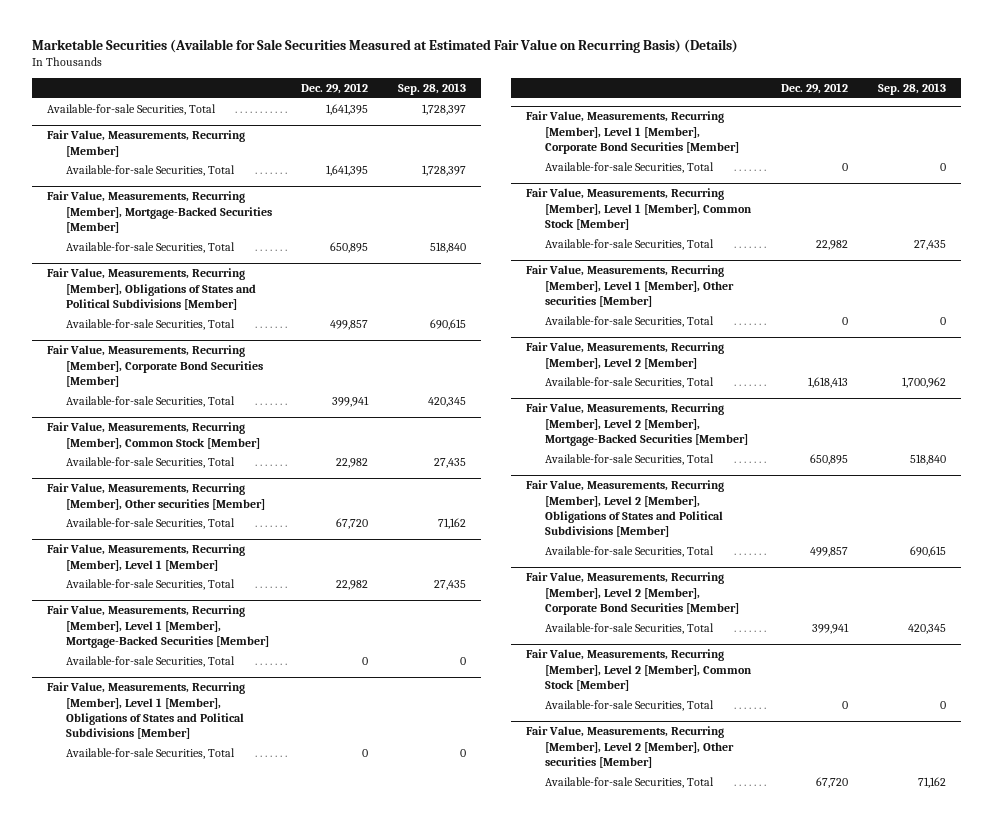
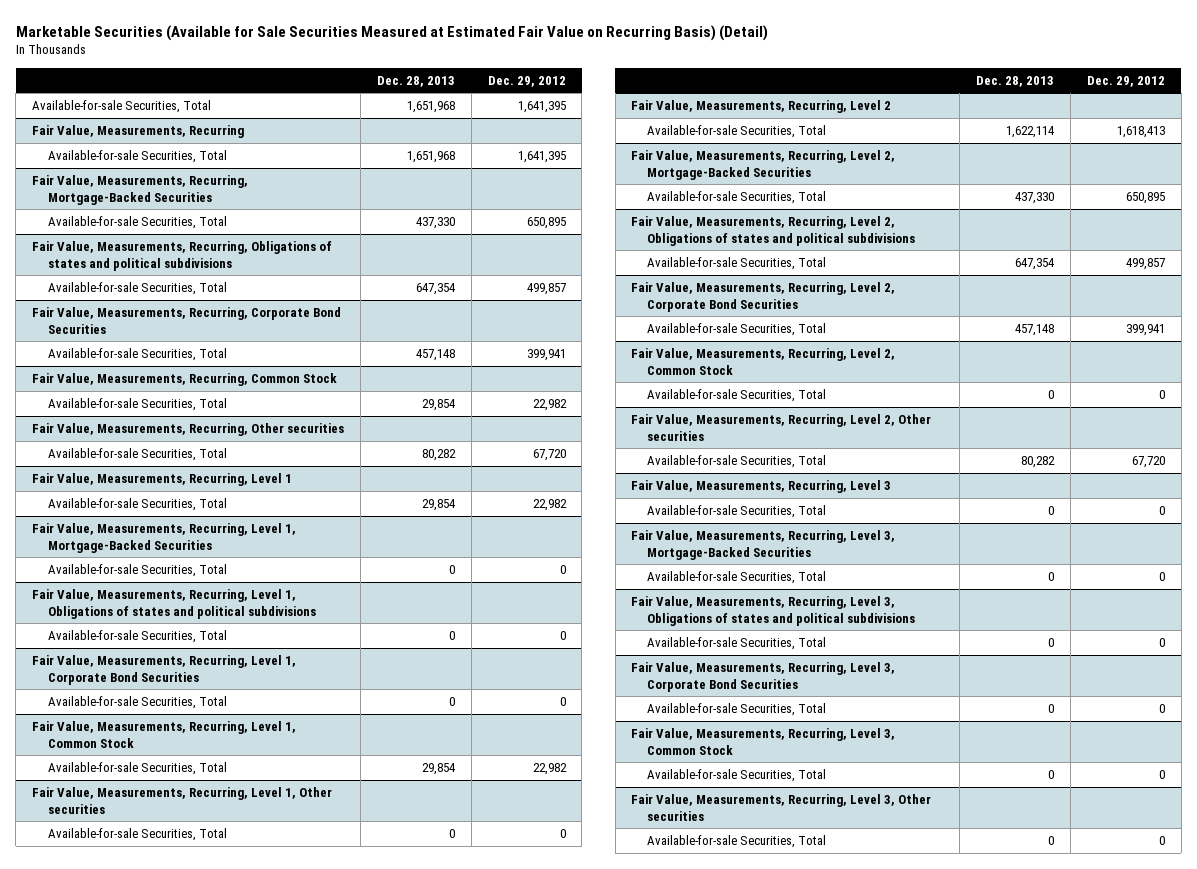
- Marketable Securities (Available for Sale Securities Measured at Estimated Fair Value on Recurring Basis) (Details)
+ Marketable Securities (Available for Sale Securities Measured at Estimated Fair Value on Recurring Basis) (Detail)
- | Dec. 29, 2012 | Sep. 28, 2013
+ | Dec. 28, 2013 | Dec. 29, 2012
- Fair Value, Measurements, Recurring [Member]
+ Fair Value, Measurements, Recurring
- Fair Value, Measurements, Recurring [Member], Mortgage-Backed Securities [Member]
+ Fair Value, Measurements, Recurring, Mortgage-Backed Securities
- Fair Value, Measurements, Recurring [Member], Obligations of States and Political Subdivisions [Member]
+ Fair Value, Measurements, Recurring, Obligations of states and political subdivisions
- Fair Value, Measurements, Recurring [Member], Corporate Bond Securities [Member]
+ Fair Value, Measurements, Recurring, Corporate Bond Securities
- Fair Value, Measurements, Recurring [Member], Common Stock [Member]
+ Fair Value, Measurements, Recurring, Common Stock
- Fair Value, Measurements, Recurring [Member], Other securities [Member]
+ Fair Value, Measurements, Recurring, Other securities
- Fair Value, Measurements, Recurring [Member], Level 1 [Member]
+ Fair Value, Measurements, Recurring, Level 1
- Fair Value, Measurements, Recurring [Member], Level 1 [Member], Mortgage-Backed Securities [Member]
+ Fair Value, Measurements, Recurring, Level 1, Mortgage-Backed Securities
- Fair Value, Measurements, Recurring [Member], Level 1 [Member], Obligations of States and Political Subdivisions [Member]
+ Fair Value, Measurements, Recurring, Level 1, Obligations of states and political subdivisions
- Fair Value, Measurements, Recurring [Member], Level 1 [Member], Corporate Bond Securities [Member]
+ Fair Value, Measurements, Recurring, Level 1, Corporate Bond Securities
- Fair Value, Measurements, Recurring [Member], Level 1 [Member], Common Stock [Member]
+ Fair Value, Measurements, Recurring, Level 1, Common Stock
- Fair Value, Measurements, Recurring [Member], Level 1 [Member], Other securities [Member]
+ Fair Value, Measurements, Recurring, Level 1, Other securities
- Fair Value, Measurements, Recurring [Member], Level 2 [Member]
+ Fair Value, Measurements, Recurring, Level 2
- Fair Value, Measurements, Recurring [Member], Level 2 [Member], Mortgage-Backed Securities [Member]
+ Fair Value, Measurements, Recurring, Level 2, Mortgage-Backed Securities
- Fair Value, Measurements, Recurring [Member], Level 2 [Member], Obligations of States and Political Subdivisions [Member]
+ Fair Value, Measurements, Recurring, Level 2, Obligations of states and political subdivisions
- Fair Value, Measurements, Recurring [Member], Level 2 [Member], Corporate Bond Securities [Member]
+ Fair Value, Measurements, Recurring, Level 2, Corporate Bond Securities
- Fair Value, Measurements, Recurring [Member], Level 2 [Member], Common Stock [Member]
+ Fair Value, Measurements, Recurring, Level 2, Common Stock
- Fair Value, Measurements, Recurring [Member], Level 2 [Member], Other securities [Member]
+ Fair Value, Measurements, Recurring, Level 2, Other securities
+ Fair Value, Measurements, Recurring, Level 3
+ Available-for-sale Securities, Total | 0 | 0
+ Fair Value, Measurements, Recurring, Level 3, Mortgage-Backed Securities
+ Available-for-sale Securities, Total | 0 | 0
+ Fair Value, Measurements, Recurring, Level 3, Obligations of states and political subdivisions
+ Available-for-sale Securities, Total | 0 | 0
+ Fair Value, Measurements, Recurring, Level 3, Corporate Bond Securities
+ Available-for-sale Securities, Total | 0 | 0
+ Fair Value, Measurements, Recurring, Level 3, Common Stock
+ Available-for-sale Securities, Total | 0 | 0
+ Fair Value, Measurements, Recurring, Level 3, Other securities
+ Available-for-sale Securities, Total | 0 | 0

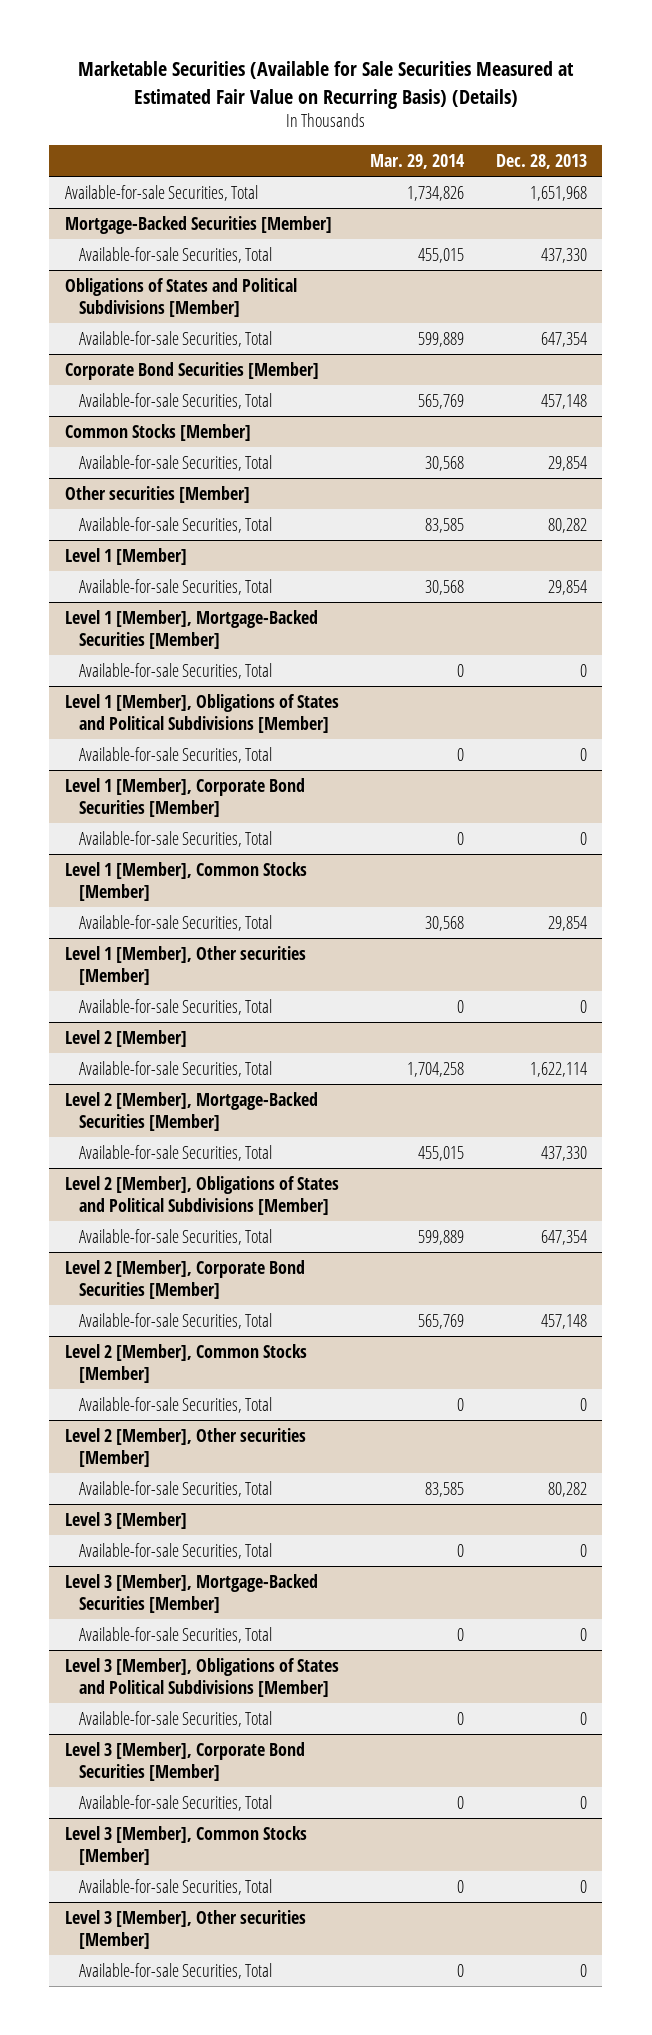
- Marketable Securities (Available for Sale Securities Measured at Estimated Fair Value on Recurring Basis) (Detail)
+ Marketable Securities (Available for Sale Securities Measured at Estimated Fair Value on Recurring Basis) (Details)
- | Dec. 28, 2013 | Dec. 29, 2012
+ | Mar. 29, 2014 | Dec. 28, 2013
- Fair Value, Measurements, Recurring
- Available-for-sale Securities, Total | 1,651,968 | 1,641,395
- Fair Value, Measurements, Recurring, Mortgage-Backed Securities
+ Mortgage-Backed Securities [Member]
- Fair Value, Measurements, Recurring, Obligations of states and political subdivisions
+ Obligations of States and Political Subdivisions [Member]
- Fair Value, Measurements, Recurring, Corporate Bond Securities
+ Corporate Bond Securities [Member]
- Fair Value, Measurements, Recurring, Common Stock
+ Common Stocks [Member]
- Fair Value, Measurements, Recurring, Other securities
+ Other securities [Member]
- Fair Value, Measurements, Recurring, Level 1
+ Level 1 [Member]
- Fair Value, Measurements, Recurring, Level 1, Mortgage-Backed Securities
+ Level 1 [Member], Mortgage-Backed Securities [Member]
- Fair Value, Measurements, Recurring, Level 1, Obligations of states and political subdivisions
+ Level 1 [Member], Obligations of States and Political Subdivisions [Member]
- Fair Value, Measurements, Recurring, Level 1, Corporate Bond Securities
+ Level 1 [Member], Corporate Bond Securities [Member]
- Fair Value, Measurements, Recurring, Level 1, Common Stock
+ Level 1 [Member], Common Stocks [Member]
- Fair Value, Measurements, Recurring, Level 1, Other securities
+ Level 1 [Member], Other securities [Member]
- Fair Value, Measurements, Recurring, Level 2
+ Level 2 [Member]
- Fair Value, Measurements, Recurring, Level 2, Mortgage-Backed Securities
+ Level 2 [Member], Mortgage-Backed Securities [Member]
- Fair Value, Measurements, Recurring, Level 2, Obligations of states and political subdivisions
+ Level 2 [Member], Obligations of States and Political Subdivisions [Member]
- Fair Value, Measurements, Recurring, Level 2, Corporate Bond Securities
+ Level 2 [Member], Corporate Bond Securities [Member]
- Fair Value, Measurements, Recurring, Level 2, Common Stock
+ Level 2 [Member], Common Stocks [Member]
- Fair Value, Measurements, Recurring, Level 2, Other securities
+ Level 2 [Member], Other securities [Member]
- Fair Value, Measurements, Recurring, Level 3
+ Level 3 [Member]
- Fair Value, Measurements, Recurring, Level 3, Mortgage-Backed Securities
+ Level 3 [Member], Mortgage-Backed Securities [Member]
- Fair Value, Measurements, Recurring, Level 3, Obligations of states and political subdivisions
+ Level 3 [Member], Obligations of States and Political Subdivisions [Member]
- Fair Value, Measurements, Recurring, Level 3, Corporate Bond Securities
+ Level 3 [Member], Corporate Bond Securities [Member]
- Fair Value, Measurements, Recurring, Level 3, Common Stock
+ Level 3 [Member], Common Stocks [Member]
- Fair Value, Measurements, Recurring, Level 3, Other securities
+ Level 3 [Member], Other securities [Member]

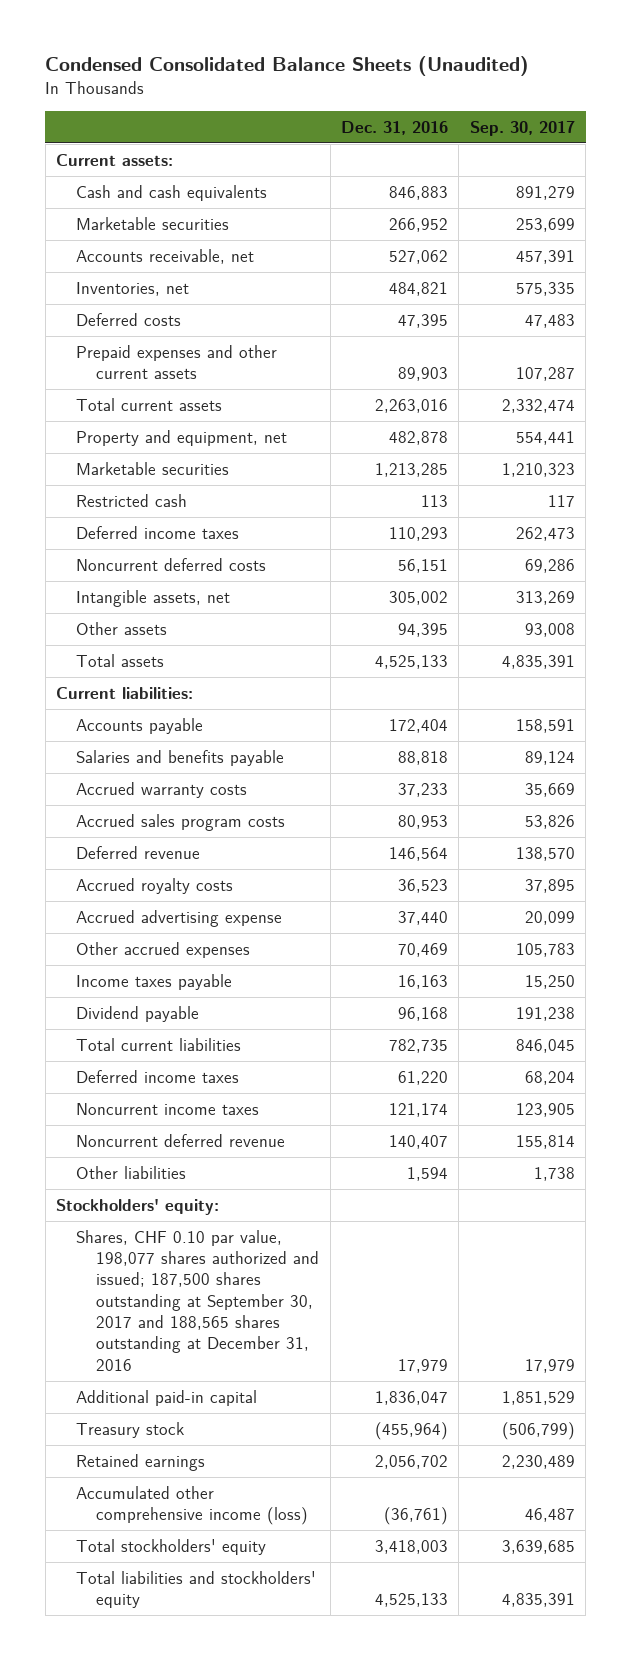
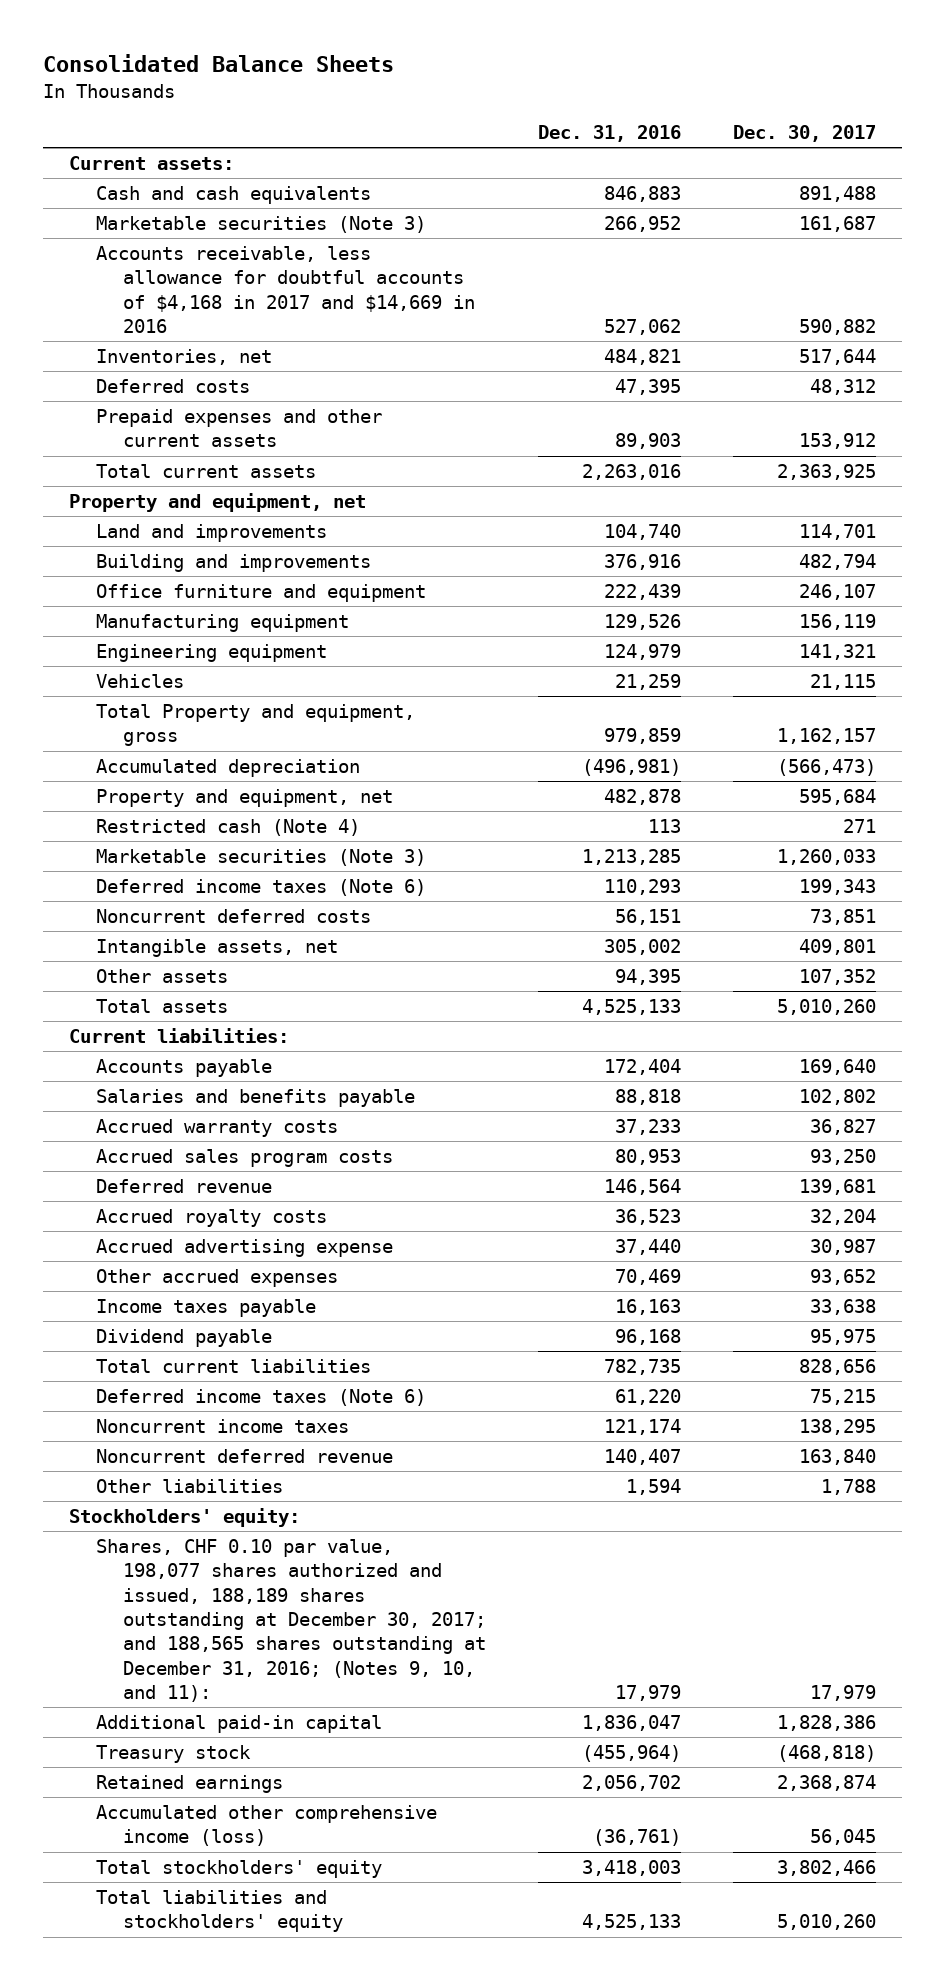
- Condensed Consolidated Balance Sheets (Unaudited)
+ Consolidated Balance Sheets
- | Dec. 31, 2016 | Sep. 30, 2017
+ | Dec. 31, 2016 | Dec. 30, 2017
- Marketable securities | 266,952 | 253,699
- Accounts receivable, net | 527,062 | 457,391
+ Marketable securities (Note 3) | 266,952 | 161,687
+ Accounts receivable, less allowance for doubtful accounts of $4,168 in 2017 and $14,669 in 2016 | 527,062 | 590,882
+ Property and equipment, net
+ Land and improvements | 104,740 | 114,701
+ Building and improvements | 376,916 | 482,794
+ Office furniture and equipment | 222,439 | 246,107
+ Manufacturing equipment | 129,526 | 156,119
+ Engineering equipment | 124,979 | 141,321
+ Vehicles | 21,259 | 21,115
+ Total Property and equipment, gross | 979,859 | 1,162,157
+ Accumulated depreciation | (496,981) | (566,473)
- Marketable securities | 1,213,285 | 1,210,323
- Restricted cash | 113 | 117
- Deferred income taxes | 110,293 | 262,473
+ Restricted cash (Note 4) | 113 | 271
+ Marketable securities (Note 3) | 1,213,285 | 1,260,033
+ Deferred income taxes (Note 6) | 110,293 | 199,343
- Deferred income taxes | 61,220 | 68,204
+ Deferred income taxes (Note 6) | 61,220 | 75,215
- Shares, CHF 0.10 par value, 198,077 shares authorized and issued; 187,500 shares outstanding at September 30, 2017 and 188,565 shares outstanding at December 31, 2016 | 17,979 | 17,979
+ Shares, CHF 0.10 par value, 198,077 shares authorized and issued, 188,189 shares outstanding at December 30, 2017; and 188,565 shares outstanding at December 31, 2016; (Notes 9, 10, and 11): | 17,979 | 17,979

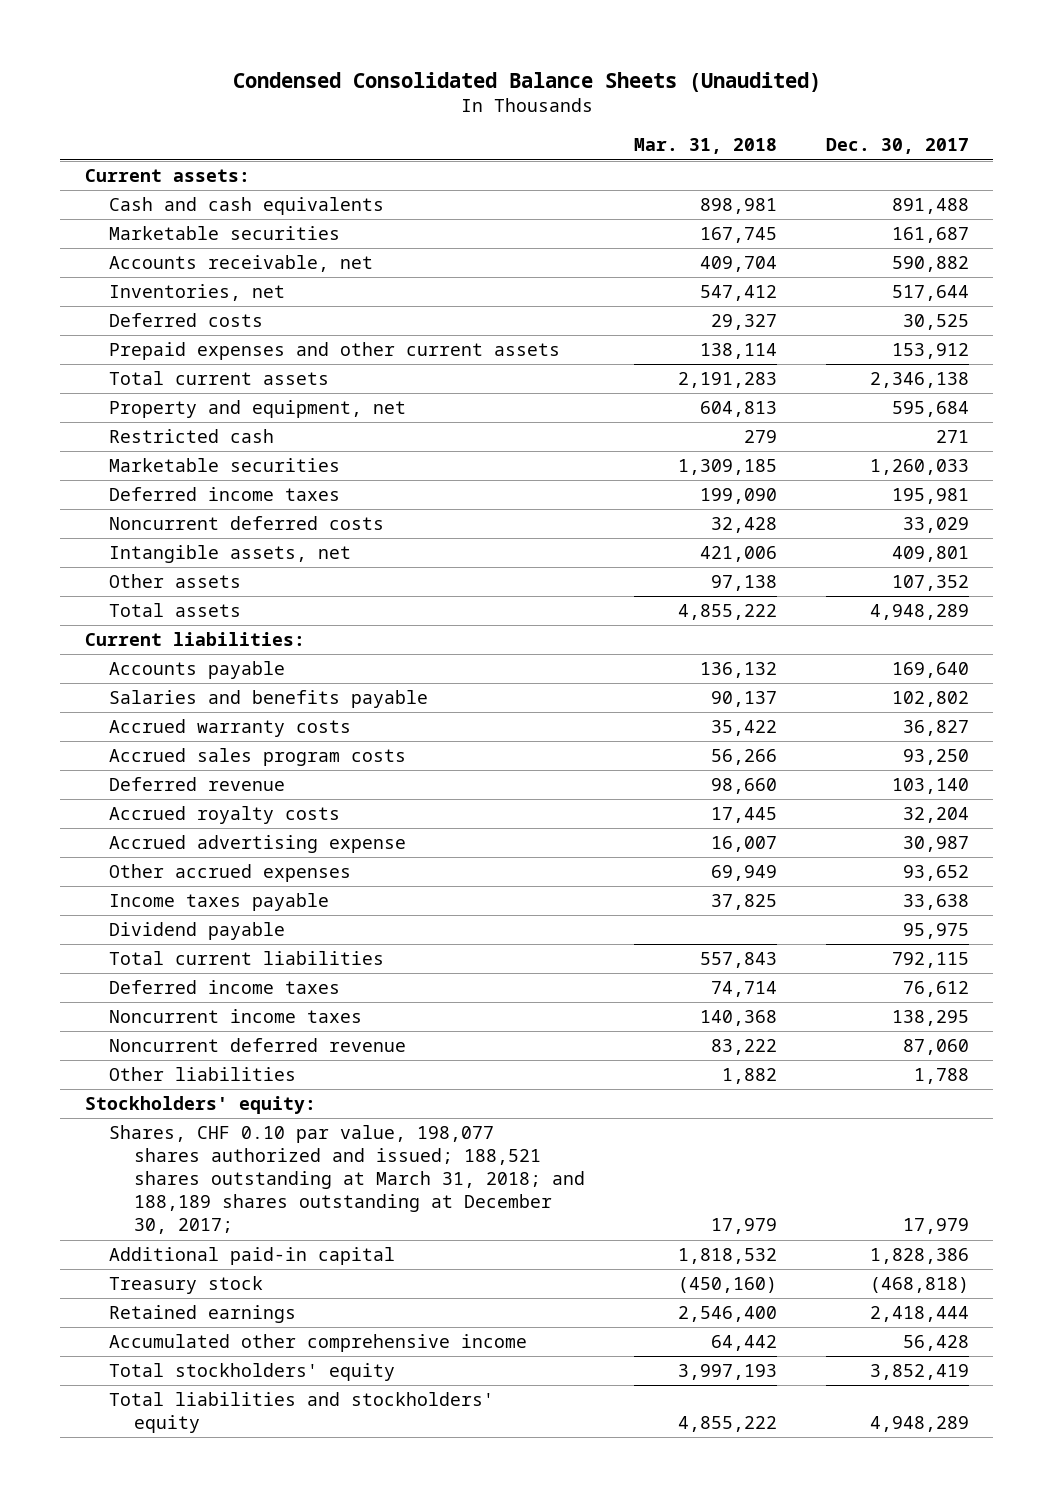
- Consolidated Balance Sheets
+ Condensed Consolidated Balance Sheets (Unaudited)
- | Dec. 31, 2016 | Dec. 30, 2017
+ | Mar. 31, 2018 | Dec. 30, 2017
- Marketable securities (Note 3) | 266,952 | 161,687
- Accounts receivable, less allowance for doubtful accounts of $4,168 in 2017 and $14,669 in 2016 | 527,062 | 590,882
+ Marketable securities | 167,745 | 161,687
+ Accounts receivable, net | 409,704 | 590,882
- Deferred costs | 47,395 | 48,312
+ Deferred costs | 29,327 | 30,525
- Total current assets | 2,263,016 | 2,363,925
- Property and equipment, net
- Land and improvements | 104,740 | 114,701
- Building and improvements | 376,916 | 482,794
- Office furniture and equipment | 222,439 | 246,107
- Manufacturing equipment | 129,526 | 156,119
- Engineering equipment | 124,979 | 141,321
- Vehicles | 21,259 | 21,115
- Total Property and equipment, gross | 979,859 | 1,162,157
- Accumulated depreciation | (496,981) | (566,473)
+ Total current assets | 2,191,283 | 2,346,138
- Restricted cash (Note 4) | 113 | 271
- Marketable securities (Note 3) | 1,213,285 | 1,260,033
- Deferred income taxes (Note 6) | 110,293 | 199,343
- Noncurrent deferred costs | 56,151 | 73,851
+ Restricted cash | 279 | 271
+ Marketable securities | 1,309,185 | 1,260,033
+ Deferred income taxes | 199,090 | 195,981
+ Noncurrent deferred costs | 32,428 | 33,029
- Total assets | 4,525,133 | 5,010,260
+ Total assets | 4,855,222 | 4,948,289
- Deferred revenue | 146,564 | 139,681
+ Deferred revenue | 98,660 | 103,140
- Total current liabilities | 782,735 | 828,656
- Deferred income taxes (Note 6) | 61,220 | 75,215
+ Total current liabilities | 557,843 | 792,115
+ Deferred income taxes | 74,714 | 76,612
- Noncurrent deferred revenue | 140,407 | 163,840
+ Noncurrent deferred revenue | 83,222 | 87,060
- Shares, CHF 0.10 par value, 198,077 shares authorized and issued, 188,189 shares outstanding at December 30, 2017; and 188,565 shares outstanding at December 31, 2016; (Notes 9, 10, and 11): | 17,979 | 17,979
+ Shares, CHF 0.10 par value, 198,077 shares authorized and issued; 188,521 shares outstanding at March 31, 2018; and 188,189 shares outstanding at December 30, 2017; | 17,979 | 17,979
- Retained earnings | 2,056,702 | 2,368,874
- Accumulated other comprehensive income (loss) | (36,761) | 56,045
- Total stockholders' equity | 3,418,003 | 3,802,466
- Total liabilities and stockholders' equity | 4,525,133 | 5,010,260
+ Retained earnings | 2,546,400 | 2,418,444
+ Accumulated other comprehensive income | 64,442 | 56,428
+ Total stockholders' equity | 3,997,193 | 3,852,419
+ Total liabilities and stockholders' equity | 4,855,222 | 4,948,289

